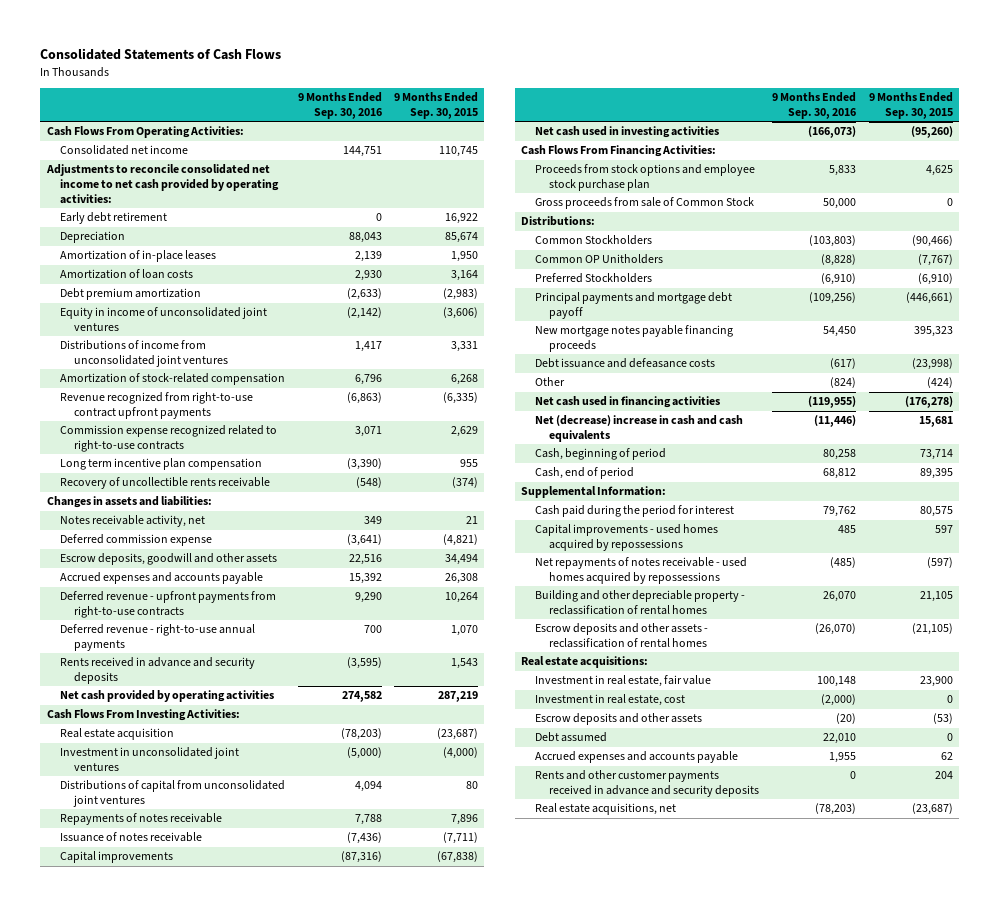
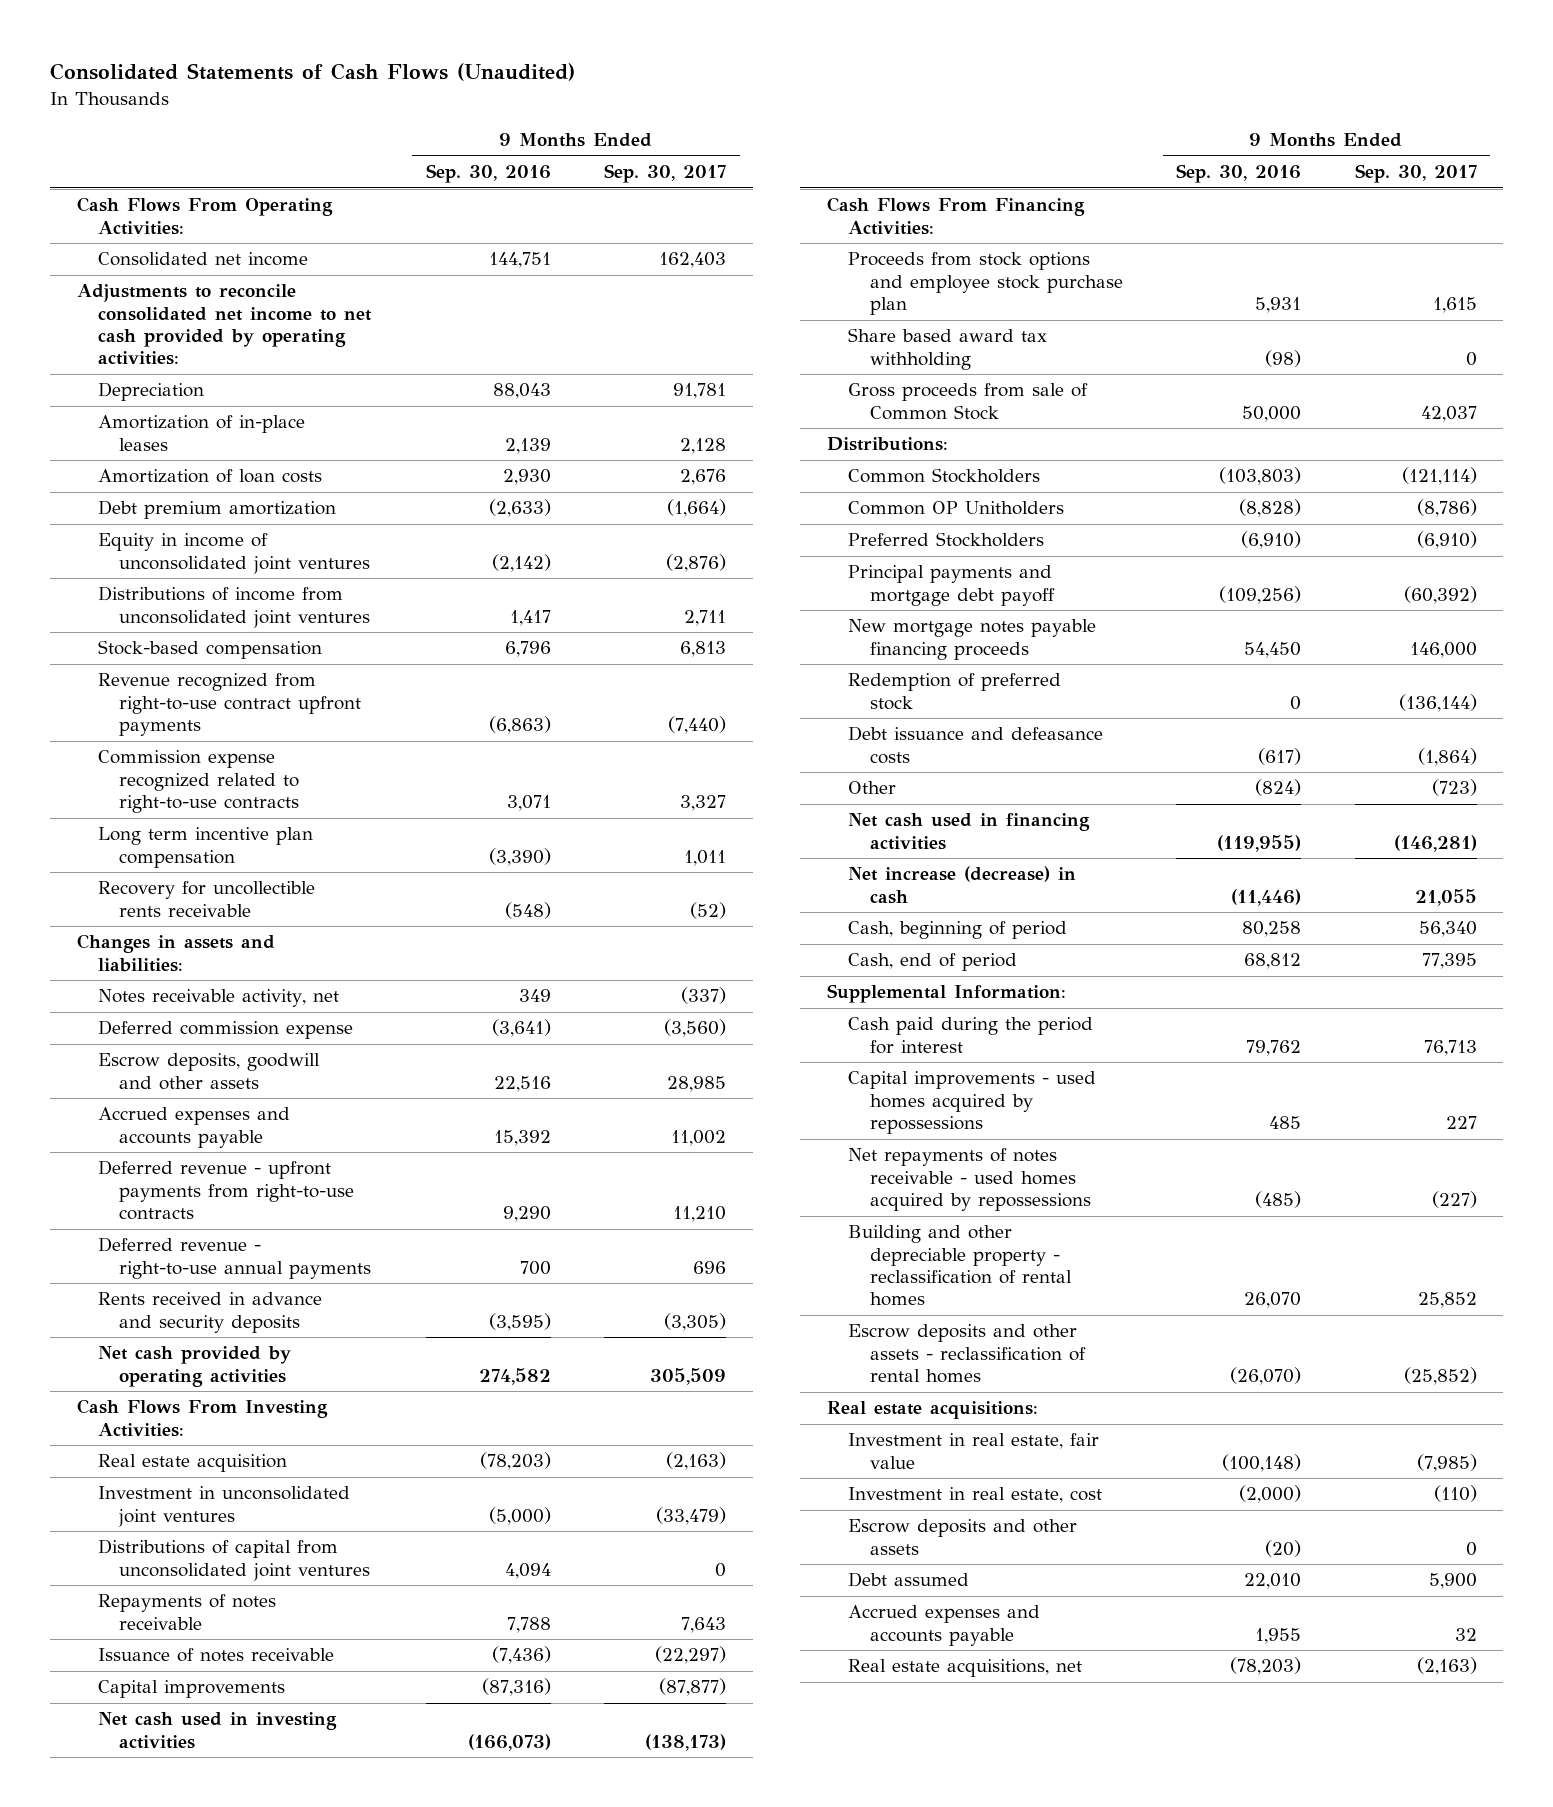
- Consolidated Statements of Cash Flows
+ Consolidated Statements of Cash Flows (Unaudited)
- | 9 Months Ended Sep. 30, 2016 | 9 Months Ended Sep. 30, 2015
+ | 9 Months Ended Sep. 30, 2016 | 9 Months Ended Sep. 30, 2017
- Early debt retirement | 0 | 16,922
- Amortization of stock-related compensation | 6,796 | 6,268
+ Stock-based compensation | 6,796 | 6,813
- Recovery of uncollectible rents receivable | (548) | (374)
+ Recovery for uncollectible rents receivable | (548) | (52)
- Proceeds from stock options and employee stock purchase plan | 5,833 | 4,625
+ Proceeds from stock options and employee stock purchase plan | 5,931 | 1,615
+ Share based award tax withholding | (98) | 0
+ Redemption of preferred stock | 0 | (136,144)
- Net (decrease) increase in cash and cash equivalents | (11,446) | 15,681
+ Net increase (decrease) in cash | (11,446) | 21,055
- Investment in real estate, fair value | 100,148 | 23,900
+ Investment in real estate, fair value | (100,148) | (7,985)
- Rents and other customer payments received in advance and security deposits | 0 | 204

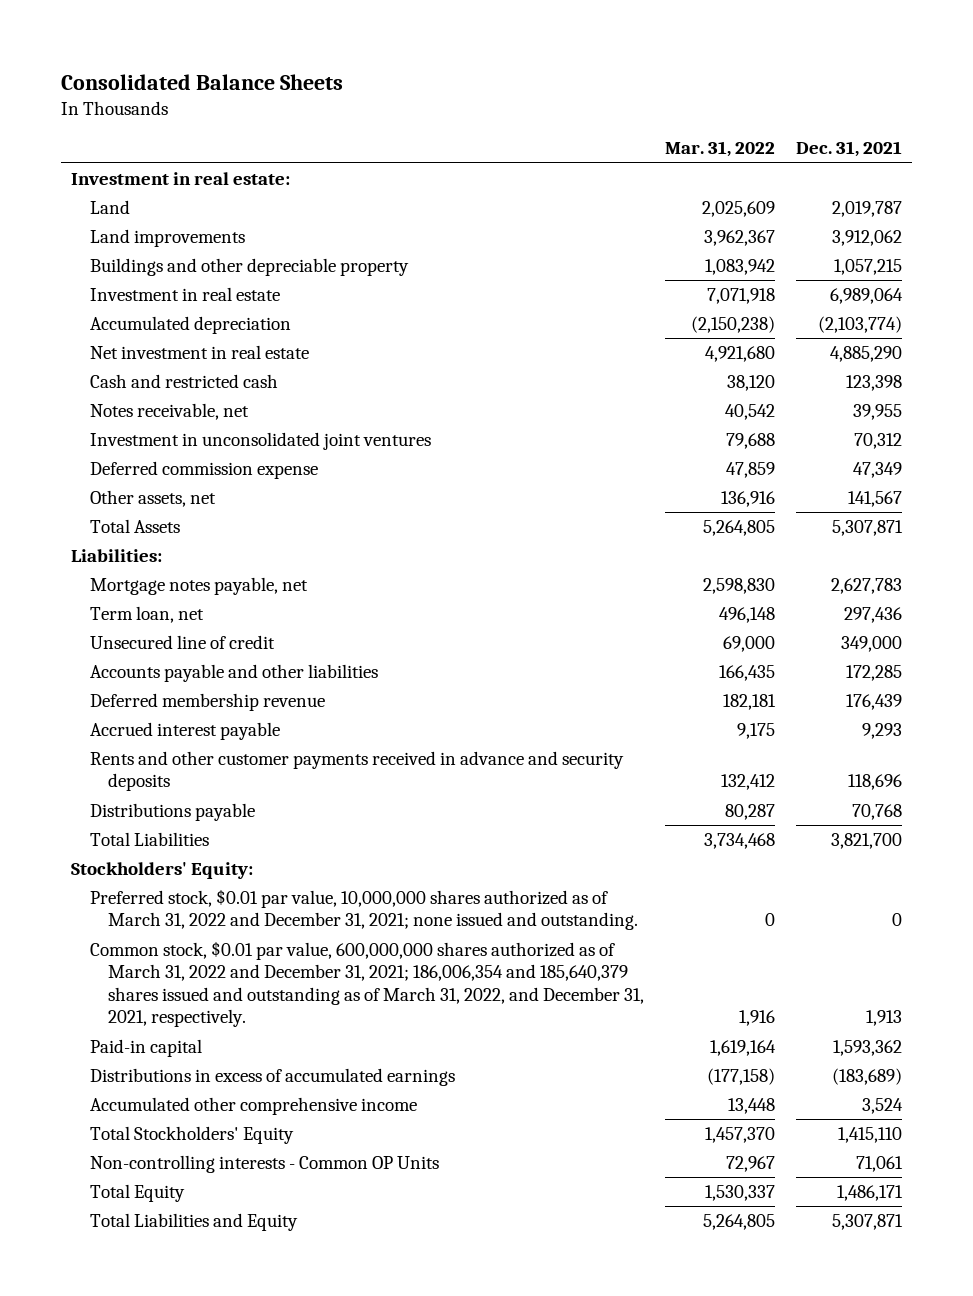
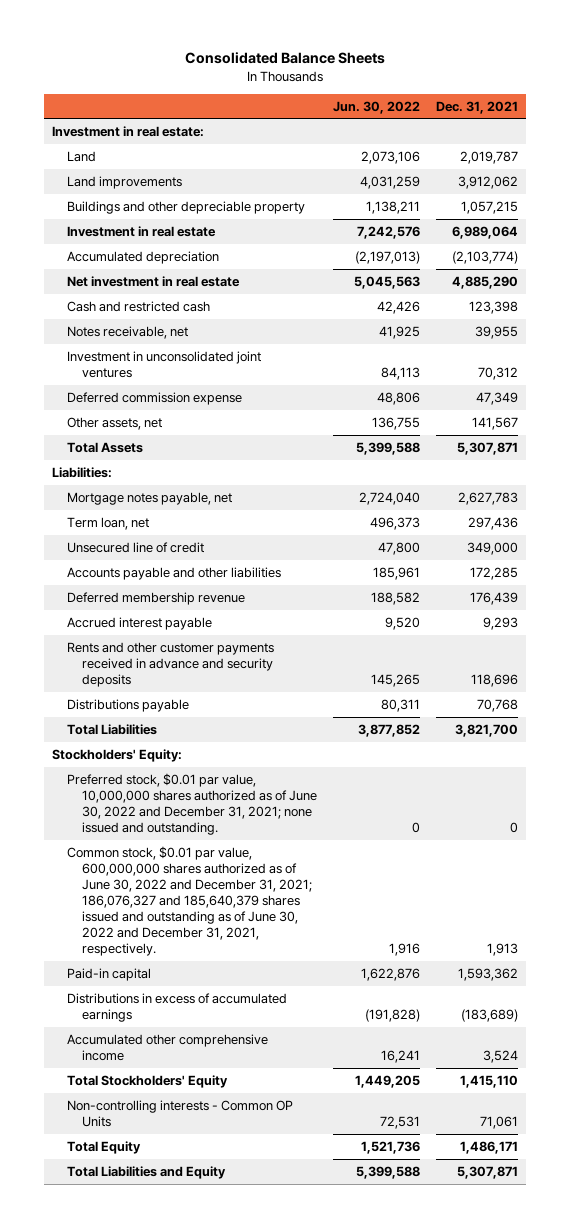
- | Mar. 31, 2022 | Dec. 31, 2021
+ | Jun. 30, 2022 | Dec. 31, 2021
- Preferred stock, $0.01 par value, 10,000,000 shares authorized as of March 31, 2022 and December 31, 2021; none issued and outstanding. | 0 | 0
- Common stock, $0.01 par value, 600,000,000 shares authorized as of March 31, 2022 and December 31, 2021; 186,006,354 and 185,640,379 shares issued and outstanding as of March 31, 2022, and December 31, 2021, respectively. | 1,916 | 1,913
+ Preferred stock, $0.01 par value, 10,000,000 shares authorized as of June 30, 2022 and December 31, 2021; none issued and outstanding. | 0 | 0
+ Common stock, $0.01 par value, 600,000,000 shares authorized as of June 30, 2022 and December 31, 2021; 186,076,327 and 185,640,379 shares issued and outstanding as of June 30, 2022 and December 31, 2021, respectively. | 1,916 | 1,913

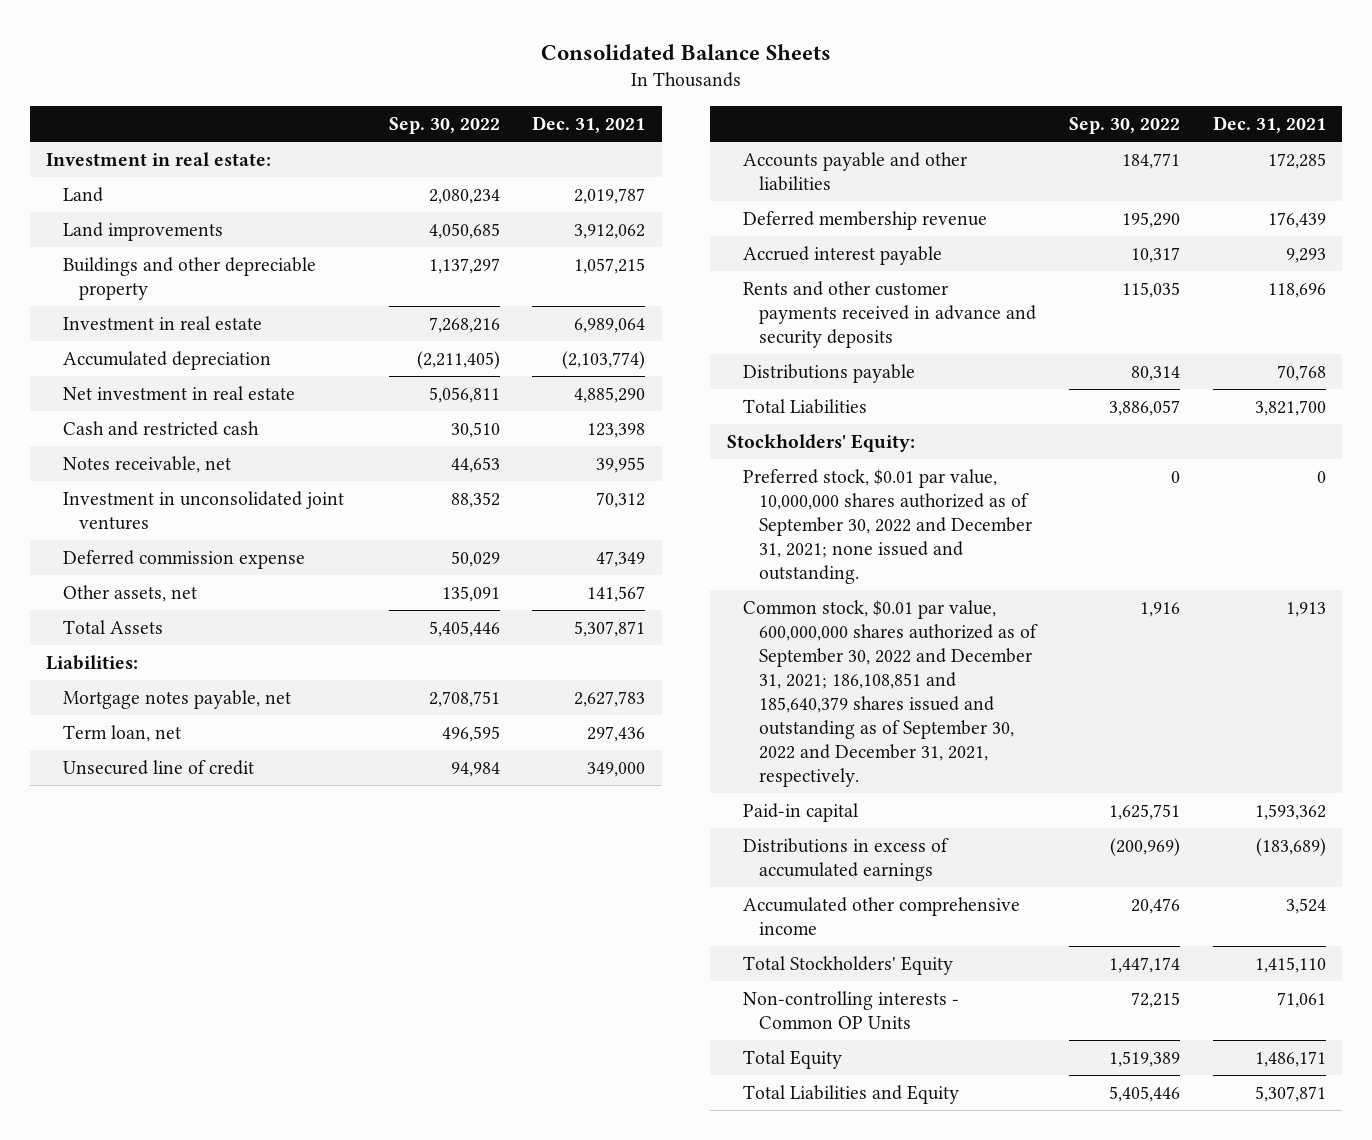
- | Jun. 30, 2022 | Dec. 31, 2021
+ | Sep. 30, 2022 | Dec. 31, 2021
- Preferred stock, $0.01 par value, 10,000,000 shares authorized as of June 30, 2022 and December 31, 2021; none issued and outstanding. | 0 | 0
- Common stock, $0.01 par value, 600,000,000 shares authorized as of June 30, 2022 and December 31, 2021; 186,076,327 and 185,640,379 shares issued and outstanding as of June 30, 2022 and December 31, 2021, respectively. | 1,916 | 1,913
+ Preferred stock, $0.01 par value, 10,000,000 shares authorized as of September 30, 2022 and December 31, 2021; none issued and outstanding. | 0 | 0
+ Common stock, $0.01 par value, 600,000,000 shares authorized as of September 30, 2022 and December 31, 2021; 186,108,851 and 185,640,379 shares issued and outstanding as of September 30, 2022 and December 31, 2021, respectively. | 1,916 | 1,913

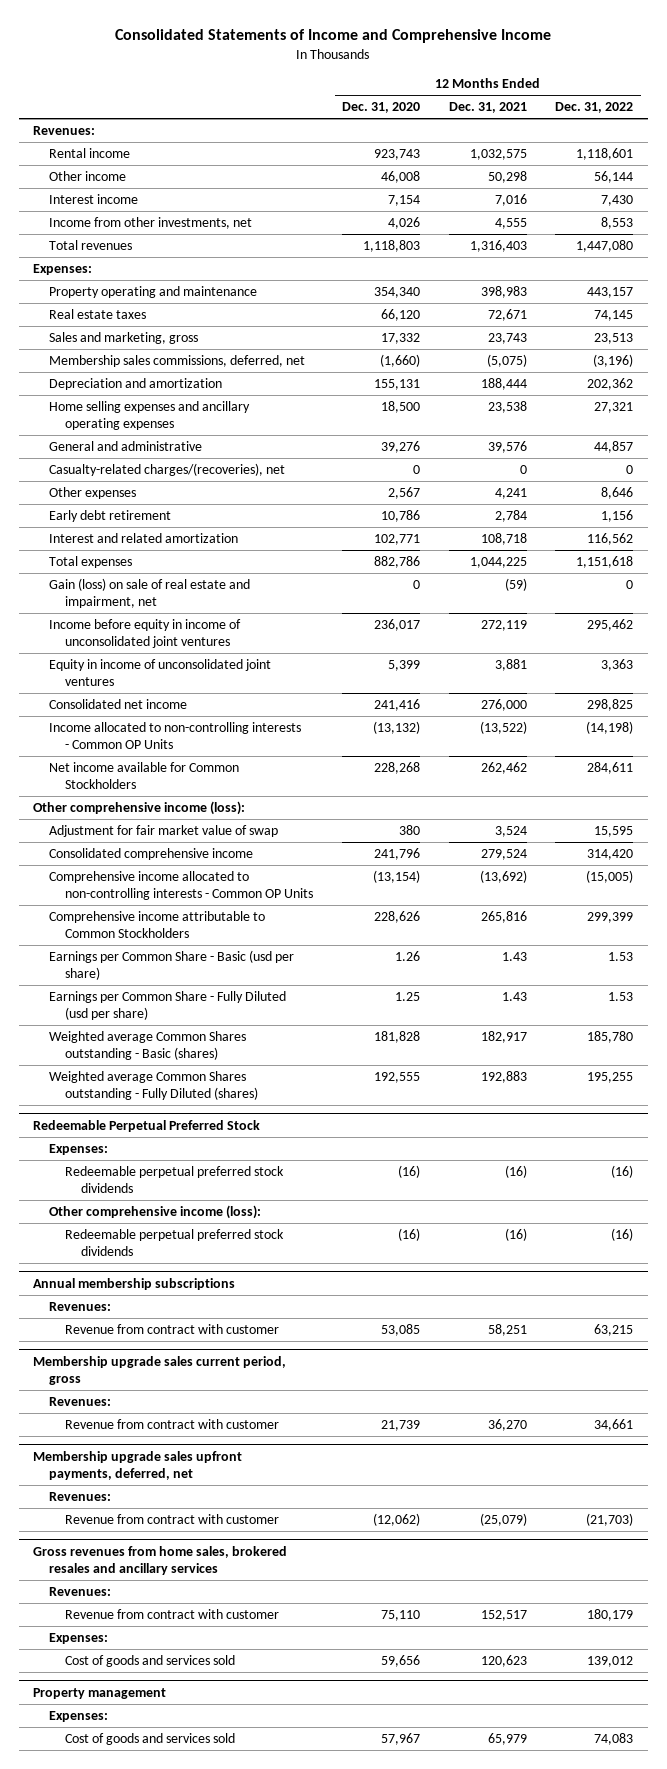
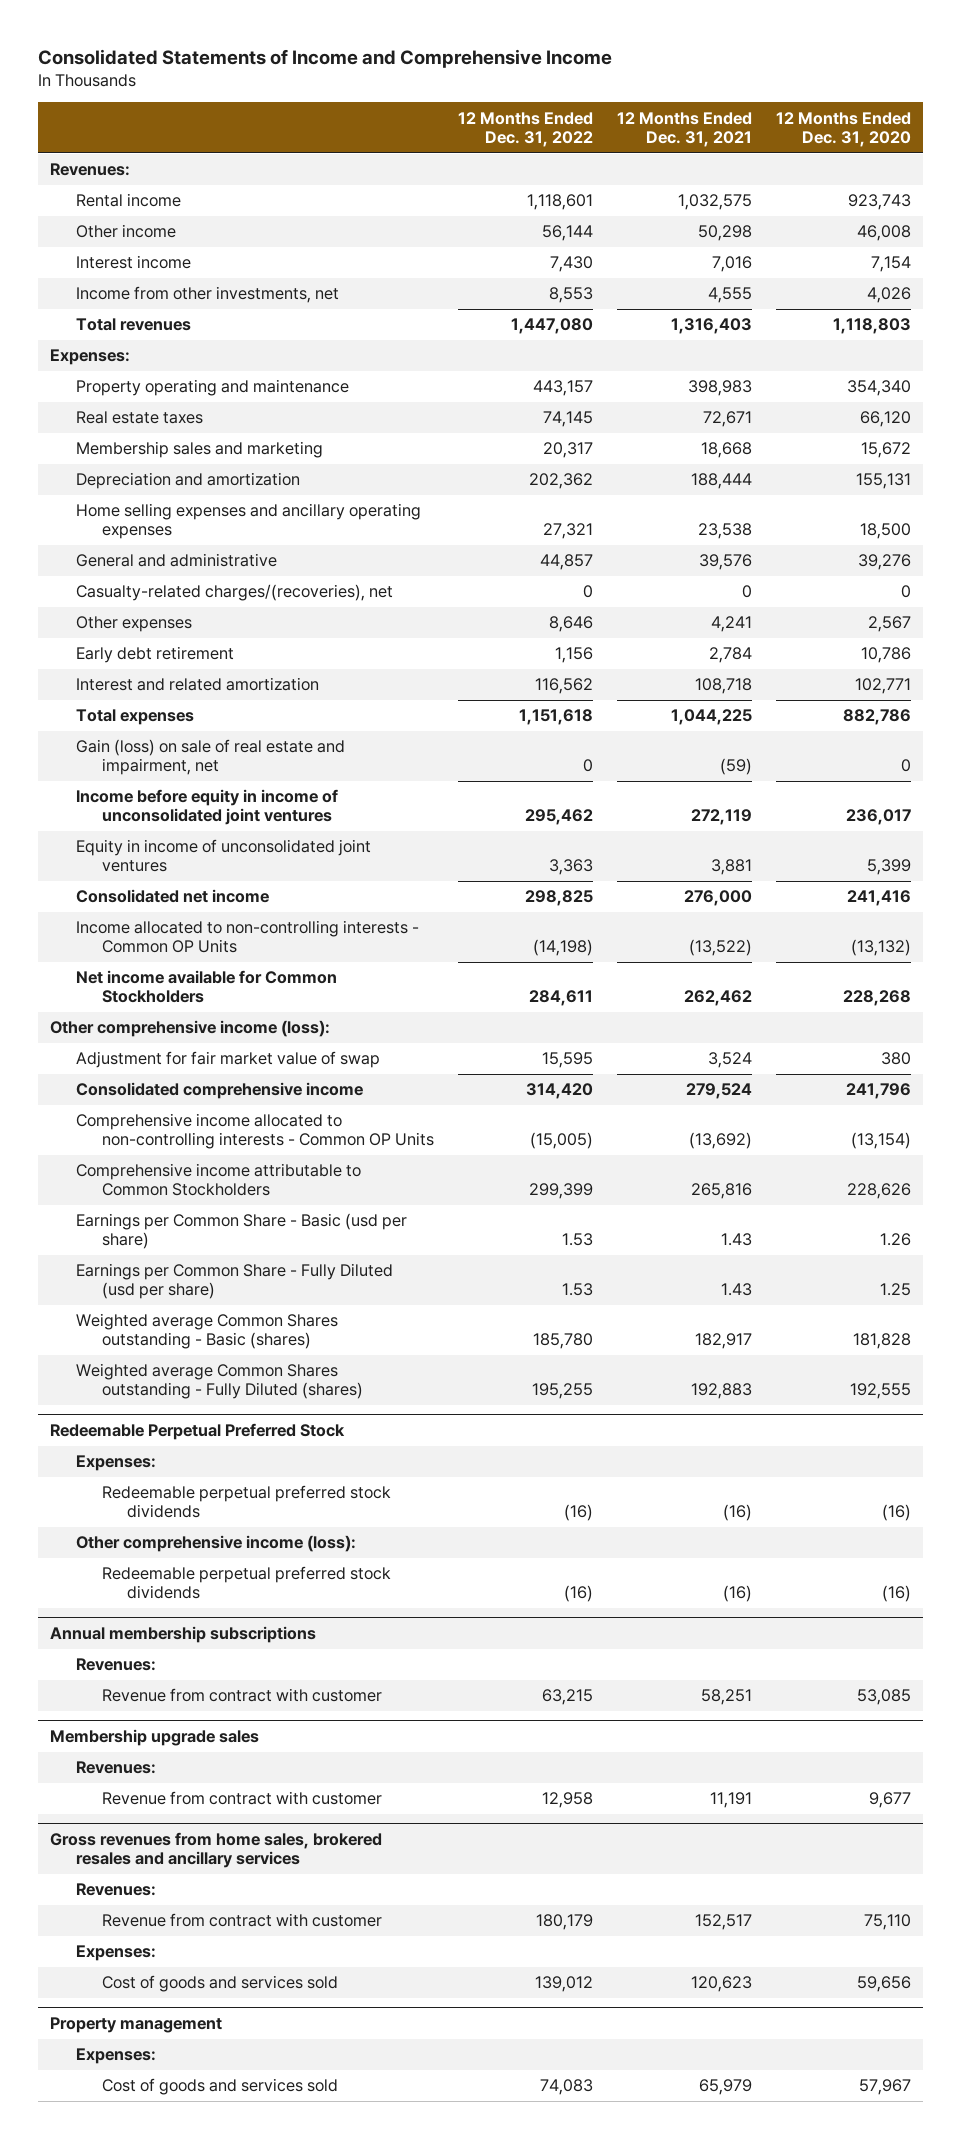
- | 12 Months Ended Dec. 31, 2020 | 12 Months Ended Dec. 31, 2021 | 12 Months Ended Dec. 31, 2022
+ | 12 Months Ended Dec. 31, 2022 | 12 Months Ended Dec. 31, 2021 | 12 Months Ended Dec. 31, 2020
- Sales and marketing, gross | 17,332 | 23,743 | 23,513
- Membership sales commissions, deferred, net | (1,660) | (5,075) | (3,196)
+ Membership sales and marketing | 20,317 | 18,668 | 15,672
- Membership upgrade sales current period, gross
- Revenues:
- Revenue from contract with customer | 21,739 | 36,270 | 34,661
- Membership upgrade sales upfront payments, deferred, net
+ Membership upgrade sales
- Revenue from contract with customer | (12,062) | (25,079) | (21,703)
+ Revenue from contract with customer | 12,958 | 11,191 | 9,677

